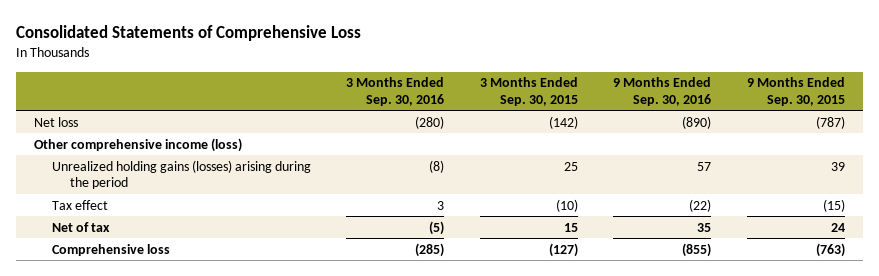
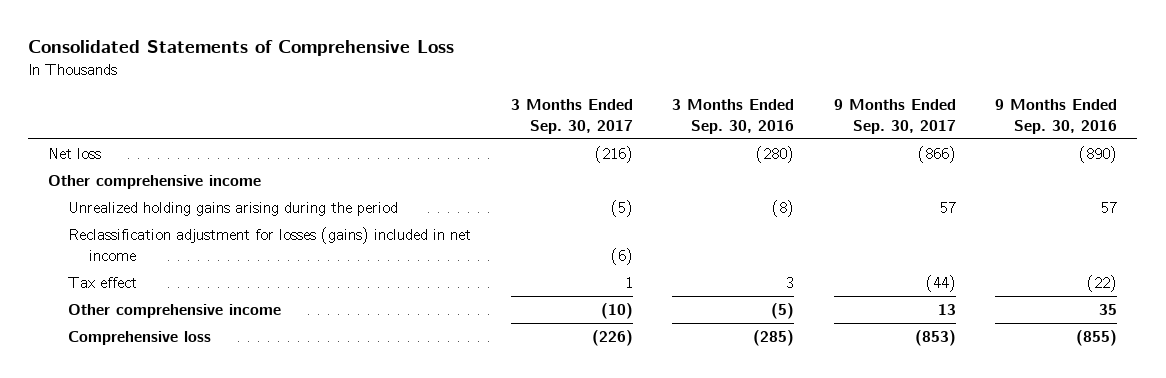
- | 3 Months Ended Sep. 30, 2016 | 3 Months Ended Sep. 30, 2015 | 9 Months Ended Sep. 30, 2016 | 9 Months Ended Sep. 30, 2015
+ | 3 Months Ended Sep. 30, 2017 | 3 Months Ended Sep. 30, 2016 | 9 Months Ended Sep. 30, 2017 | 9 Months Ended Sep. 30, 2016
- Other comprehensive income (loss)
- Unrealized holding gains (losses) arising during the period | (8) | 25 | 57 | 39
+ Other comprehensive income
+ Unrealized holding gains arising during the period | (5) | (8) | 57 | 57
+ Reclassification adjustment for losses (gains) included in net income | (6) | | |
- Net of tax | (5) | 15 | 35 | 24
+ Other comprehensive income | (10) | (5) | 13 | 35

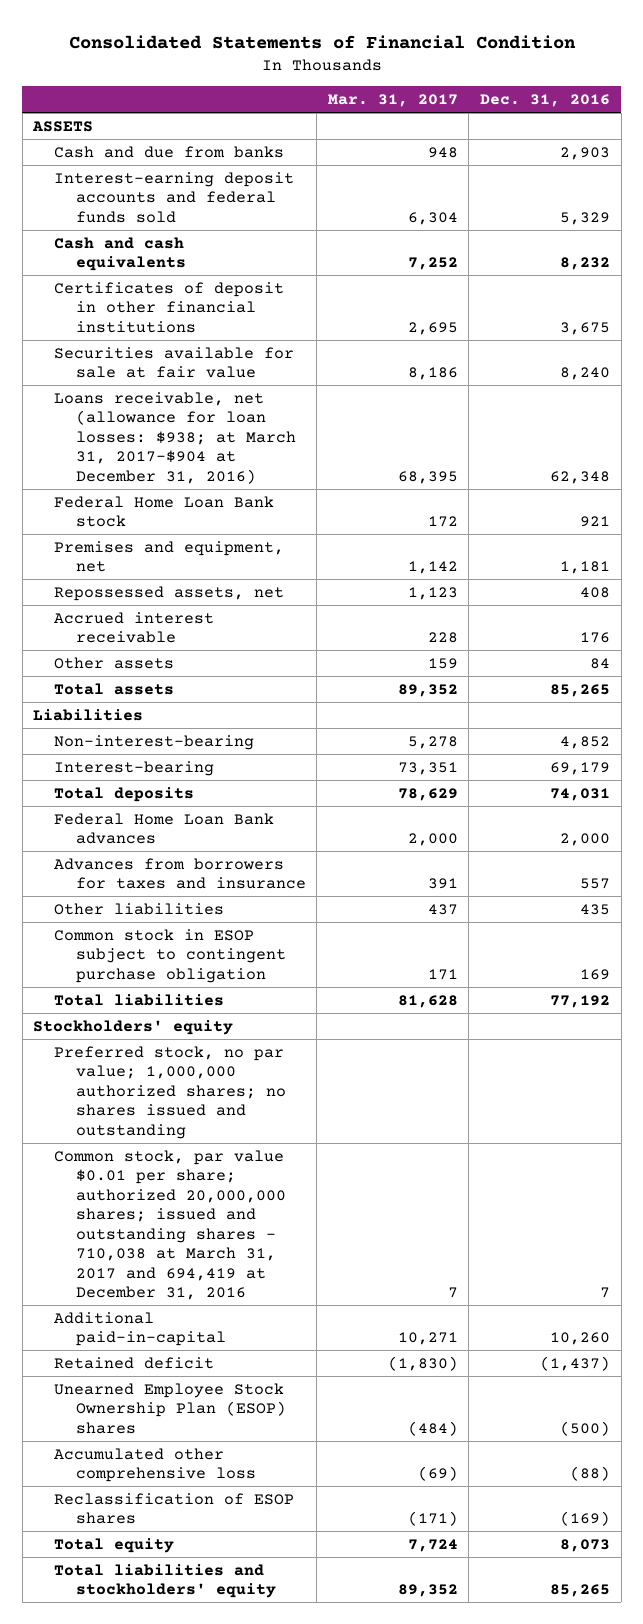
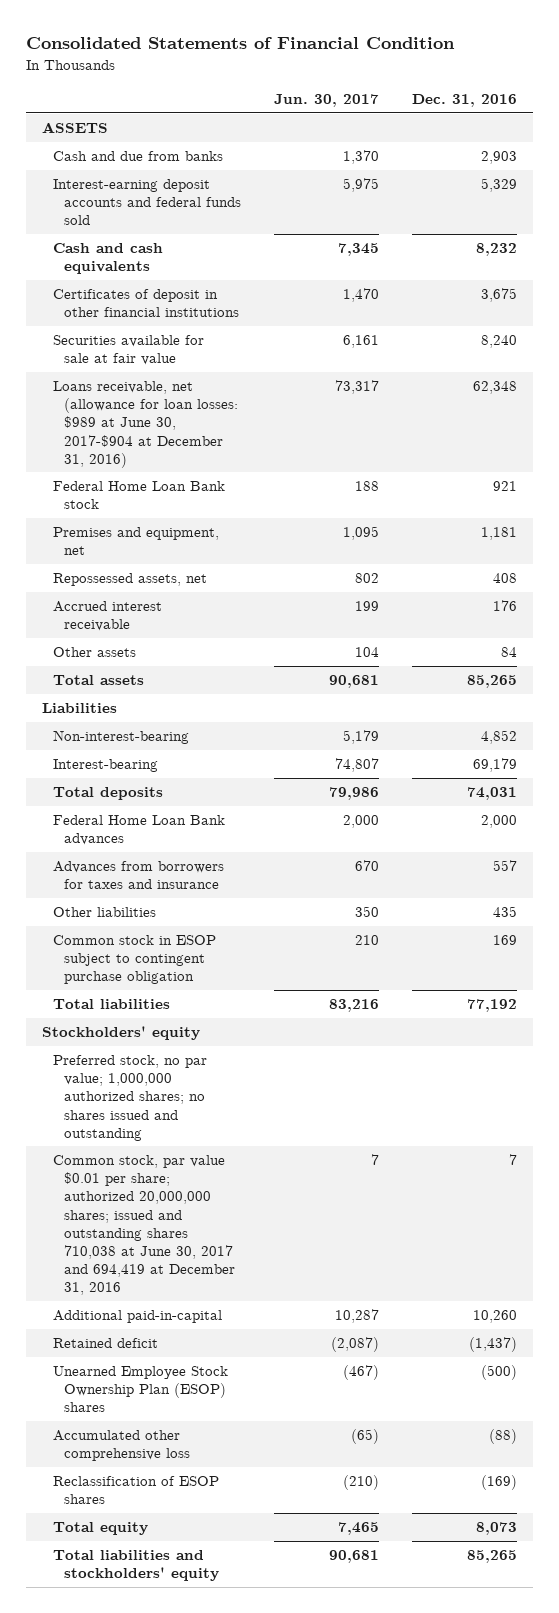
- | Mar. 31, 2017 | Dec. 31, 2016
+ | Jun. 30, 2017 | Dec. 31, 2016
- Loans receivable, net (allowance for loan losses: $938; at March 31, 2017-$904 at December 31, 2016) | 68,395 | 62,348
+ Loans receivable, net (allowance for loan losses: $989 at June 30, 2017-$904 at December 31, 2016) | 73,317 | 62,348
- Common stock, par value $0.01 per share; authorized 20,000,000 shares; issued and outstanding shares - 710,038 at March 31, 2017 and 694,419 at December 31, 2016 | 7 | 7
+ Common stock, par value $0.01 per share; authorized 20,000,000 shares; issued and outstanding shares 710,038 at June 30, 2017 and 694,419 at December 31, 2016 | 7 | 7

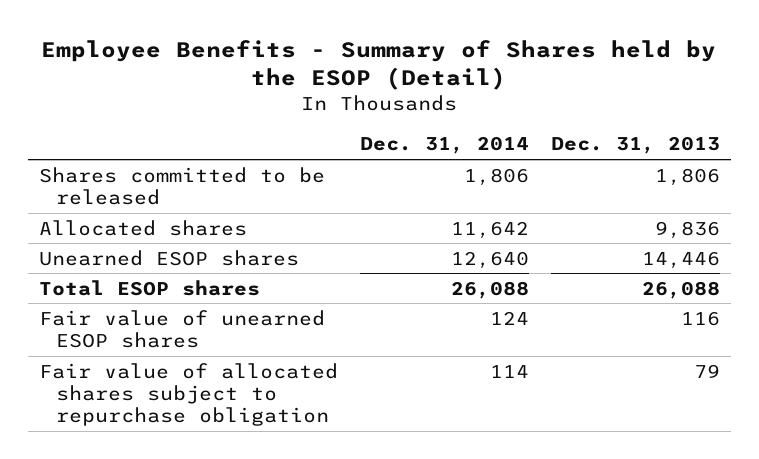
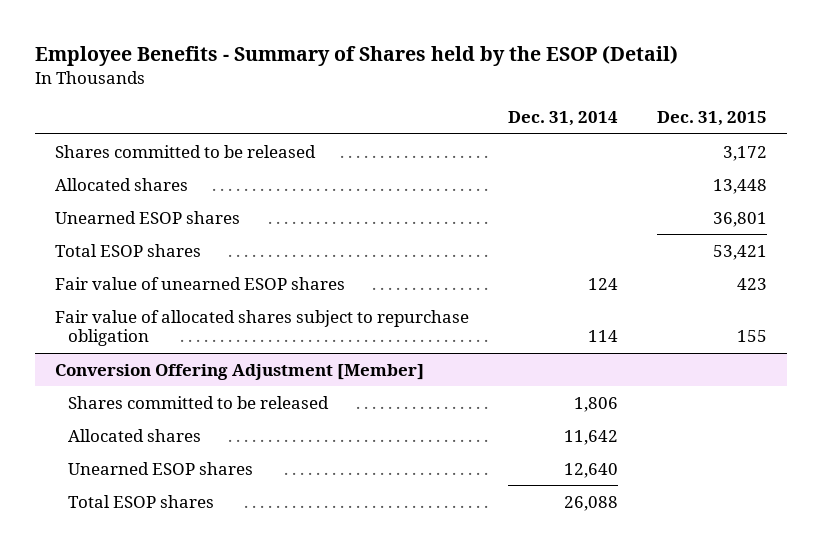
- | Dec. 31, 2014 | Dec. 31, 2013
+ | Dec. 31, 2014 | Dec. 31, 2015
+ Shares committed to be released | | 3,172
+ Allocated shares | | 13,448
+ Unearned ESOP shares | | 36,801
+ Total ESOP shares | | 53,421
moved up: Fair value of unearned ESOP shares | 124 | 423
moved up: Fair value of allocated shares subject to repurchase obligation | 114 | 155
+ Conversion Offering Adjustment [Member]

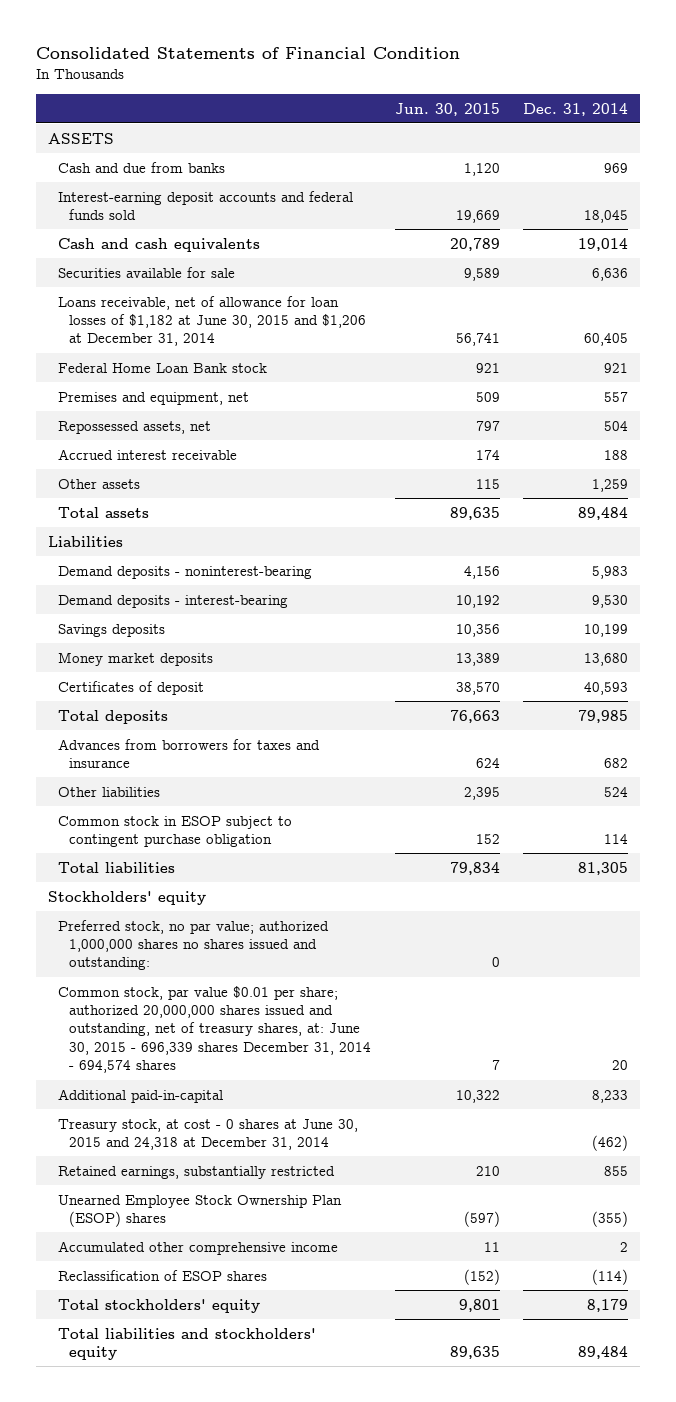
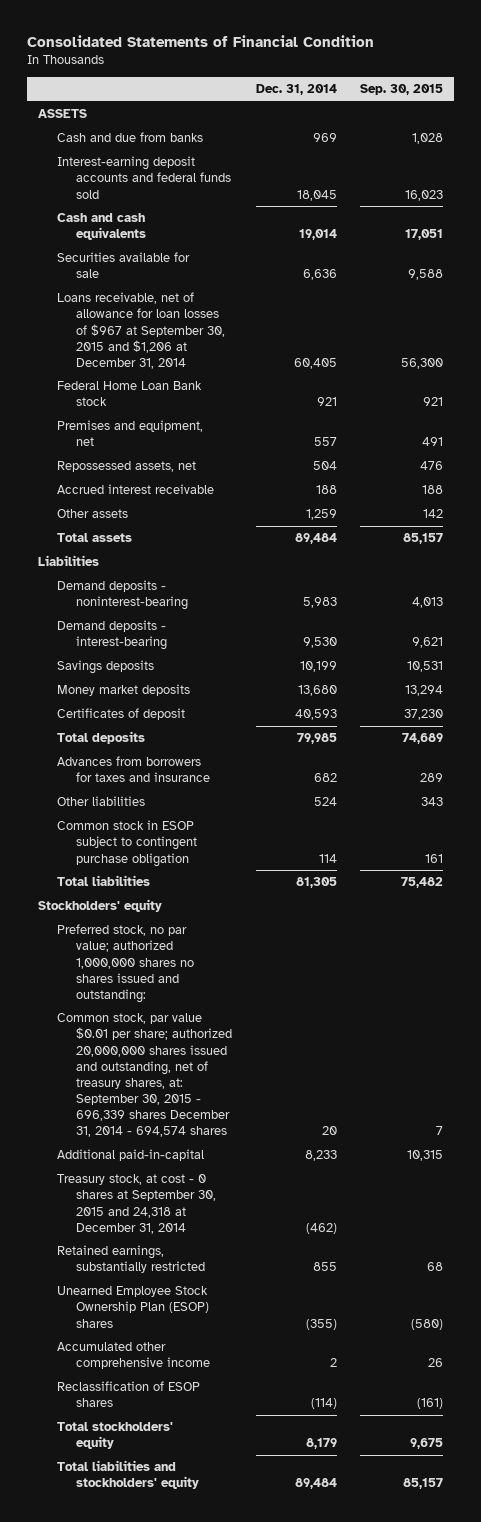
- | Jun. 30, 2015 | Dec. 31, 2014
+ | Dec. 31, 2014 | Sep. 30, 2015
- Loans receivable, net of allowance for loan losses of $1,182 at June 30, 2015 and $1,206 at December 31, 2014 | 56,741 | 60,405
+ Loans receivable, net of allowance for loan losses of $967 at September 30, 2015 and $1,206 at December 31, 2014 | 60,405 | 56,300
- Common stock, par value $0.01 per share; authorized 20,000,000 shares issued and outstanding, net of treasury shares, at: June 30, 2015 - 696,339 shares December 31, 2014 - 694,574 shares | 7 | 20
+ Common stock, par value $0.01 per share; authorized 20,000,000 shares issued and outstanding, net of treasury shares, at: September 30, 2015 - 696,339 shares December 31, 2014 - 694,574 shares | 20 | 7
- Treasury stock, at cost - 0 shares at June 30, 2015 and 24,318 at December 31, 2014 | | (462)
+ Treasury stock, at cost - 0 shares at September 30, 2015 and 24,318 at December 31, 2014 | (462) |

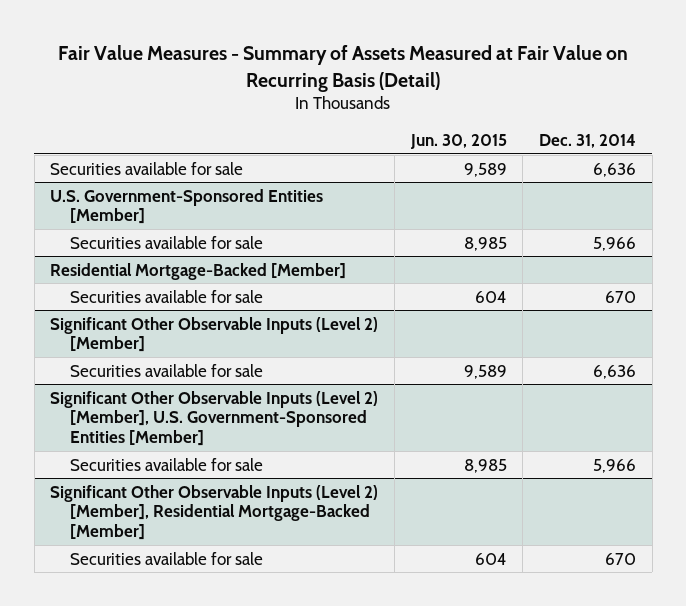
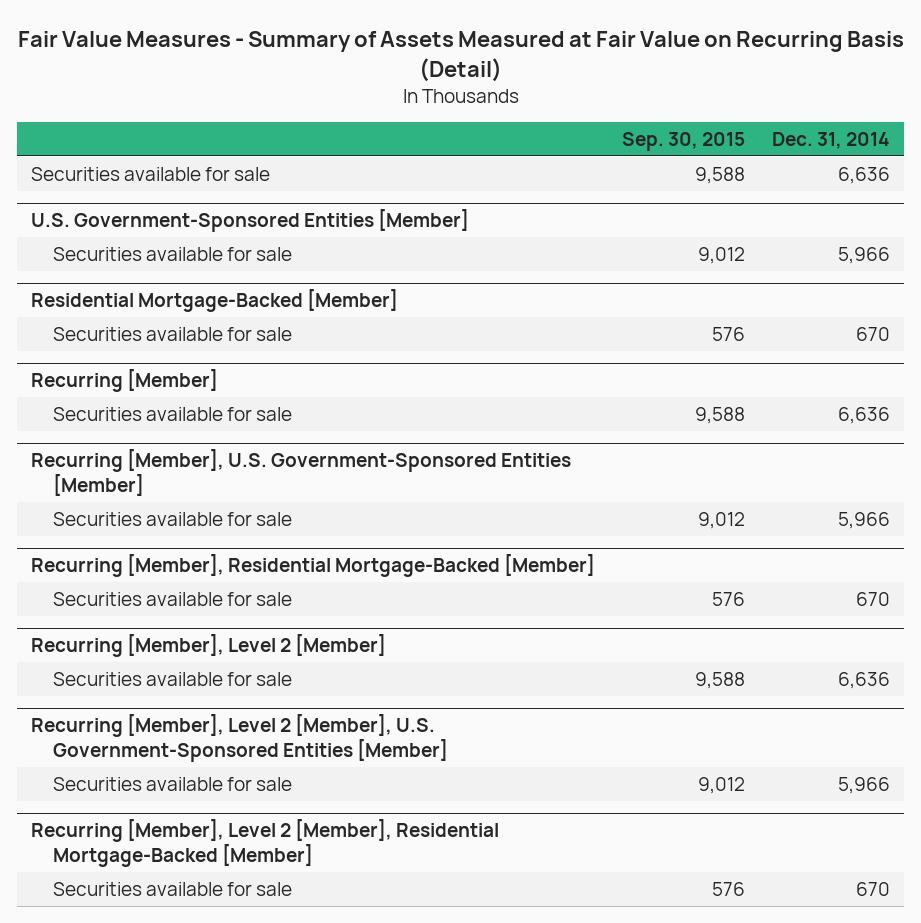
- | Jun. 30, 2015 | Dec. 31, 2014
+ | Sep. 30, 2015 | Dec. 31, 2014
- Significant Other Observable Inputs (Level 2) [Member]
+ Recurring [Member]
- Significant Other Observable Inputs (Level 2) [Member], U.S. Government-Sponsored Entities [Member]
+ Recurring [Member], U.S. Government-Sponsored Entities [Member]
- Significant Other Observable Inputs (Level 2) [Member], Residential Mortgage-Backed [Member]
+ Recurring [Member], Residential Mortgage-Backed [Member]
+ Recurring [Member], Level 2 [Member]
+ Securities available for sale | 9,588 | 6,636
+ Recurring [Member], Level 2 [Member], U.S. Government-Sponsored Entities [Member]
+ Securities available for sale | 9,012 | 5,966
+ Recurring [Member], Level 2 [Member], Residential Mortgage-Backed [Member]
+ Securities available for sale | 576 | 670

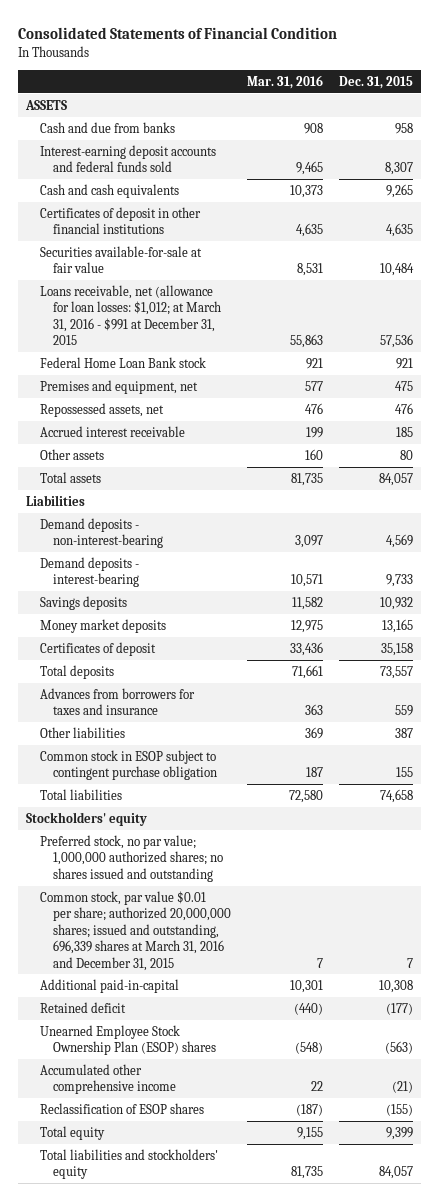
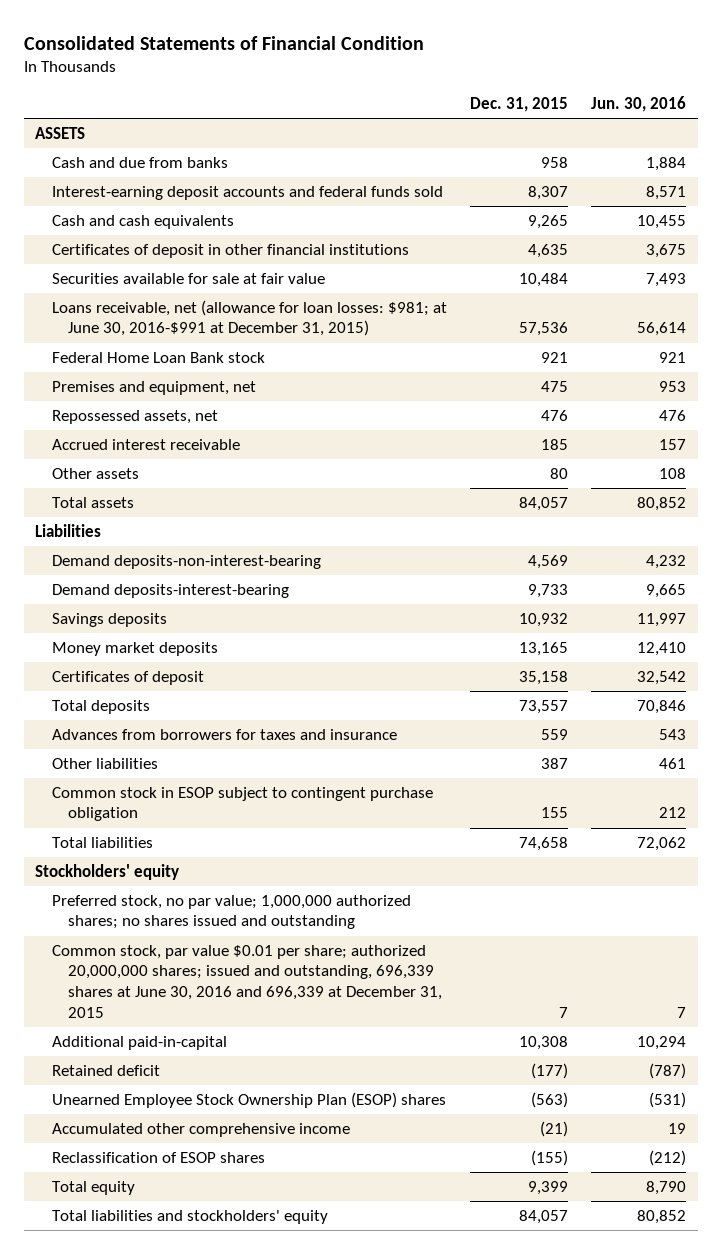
- | Mar. 31, 2016 | Dec. 31, 2015
+ | Dec. 31, 2015 | Jun. 30, 2016
- Securities available-for-sale at fair value | 8,531 | 10,484
- Loans receivable, net (allowance for loan losses: $1,012; at March 31, 2016 - $991 at December 31, 2015 | 55,863 | 57,536
+ Securities available for sale at fair value | 10,484 | 7,493
+ Loans receivable, net (allowance for loan losses: $981; at June 30, 2016-$991 at December 31, 2015) | 57,536 | 56,614
- Demand deposits - non-interest-bearing | 3,097 | 4,569
- Demand deposits - interest-bearing | 10,571 | 9,733
+ Demand deposits-non-interest-bearing | 4,569 | 4,232
+ Demand deposits-interest-bearing | 9,733 | 9,665
- Common stock, par value $0.01 per share; authorized 20,000,000 shares; issued and outstanding, 696,339 shares at March 31, 2016 and December 31, 2015 | 7 | 7
+ Common stock, par value $0.01 per share; authorized 20,000,000 shares; issued and outstanding, 696,339 shares at June 30, 2016 and 696,339 at December 31, 2015 | 7 | 7

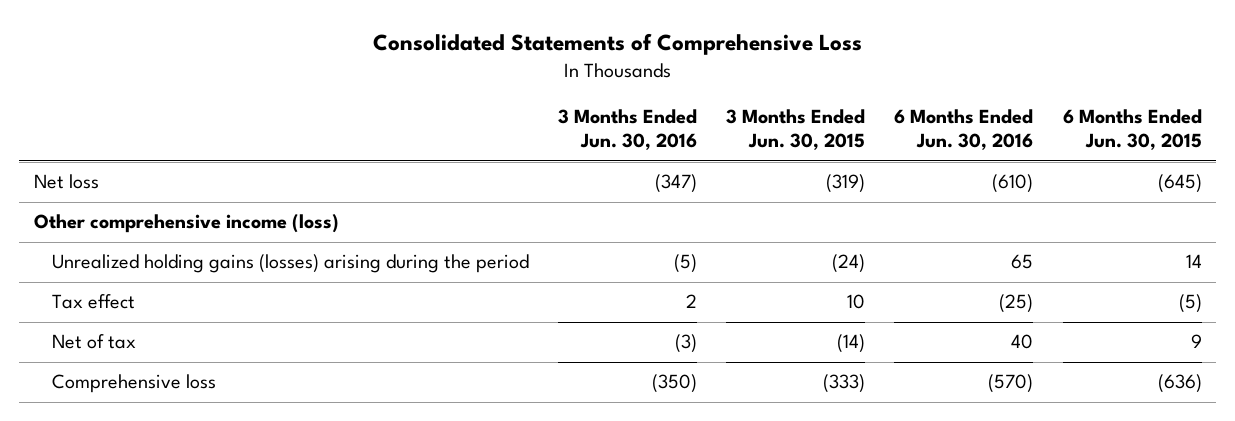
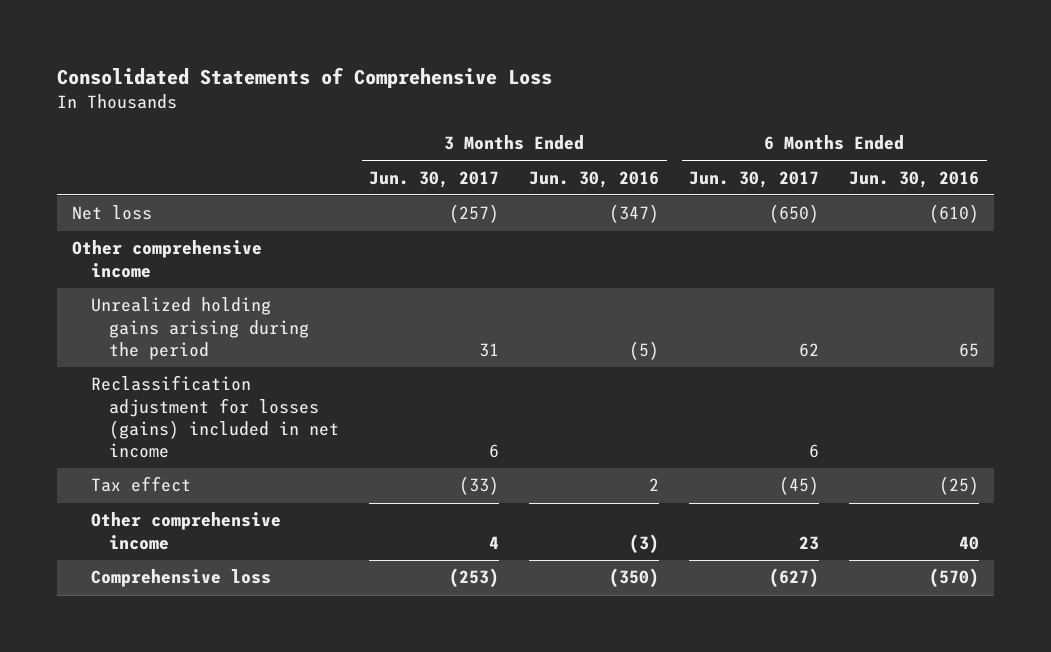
- | 3 Months Ended Jun. 30, 2016 | 3 Months Ended Jun. 30, 2015 | 6 Months Ended Jun. 30, 2016 | 6 Months Ended Jun. 30, 2015
+ | 3 Months Ended Jun. 30, 2017 | 3 Months Ended Jun. 30, 2016 | 6 Months Ended Jun. 30, 2017 | 6 Months Ended Jun. 30, 2016
- Other comprehensive income (loss)
- Unrealized holding gains (losses) arising during the period | (5) | (24) | 65 | 14
+ Other comprehensive income
+ Unrealized holding gains arising during the period | 31 | (5) | 62 | 65
+ Reclassification adjustment for losses (gains) included in net income | 6 | | 6 |
- Net of tax | (3) | (14) | 40 | 9
+ Other comprehensive income | 4 | (3) | 23 | 40

